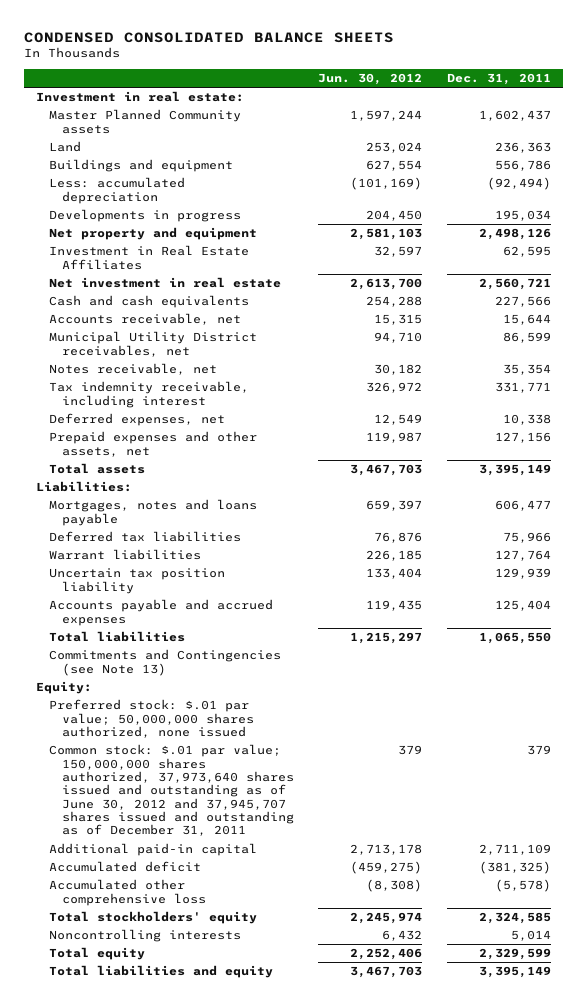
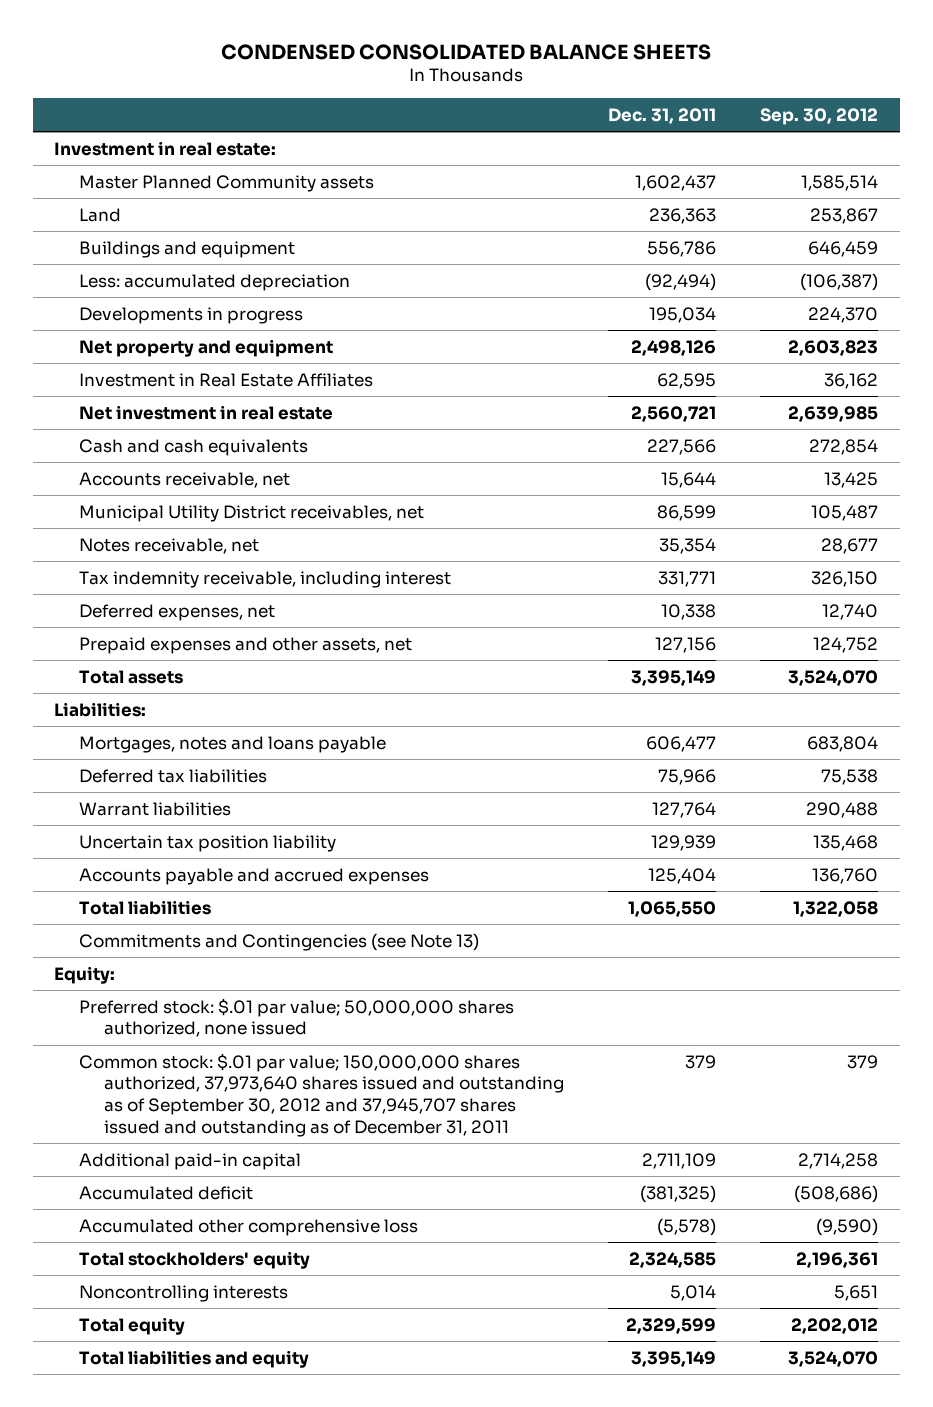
- | Jun. 30, 2012 | Dec. 31, 2011
+ | Dec. 31, 2011 | Sep. 30, 2012
- Common stock: $.01 par value; 150,000,000 shares authorized, 37,973,640 shares issued and outstanding as of June 30, 2012 and 37,945,707 shares issued and outstanding as of December 31, 2011 | 379 | 379
+ Common stock: $.01 par value; 150,000,000 shares authorized, 37,973,640 shares issued and outstanding as of September 30, 2012 and 37,945,707 shares issued and outstanding as of December 31, 2011 | 379 | 379

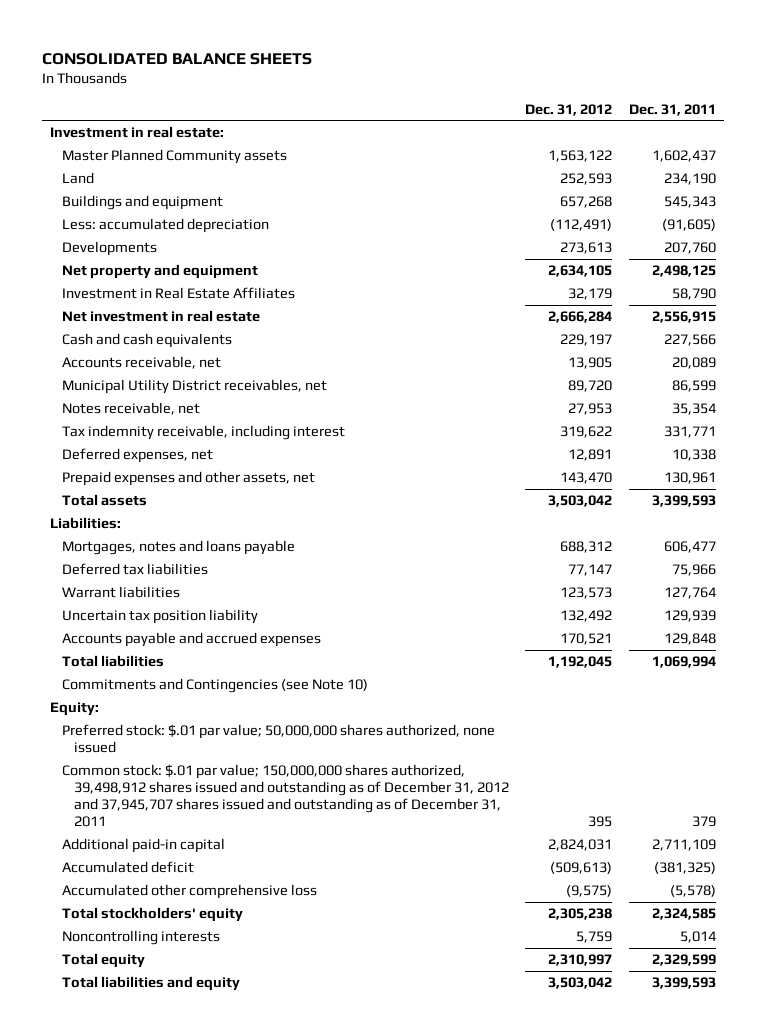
- CONDENSED CONSOLIDATED BALANCE SHEETS
+ CONSOLIDATED BALANCE SHEETS
- | Dec. 31, 2011 | Sep. 30, 2012
+ | Dec. 31, 2012 | Dec. 31, 2011
- Land | 236,363 | 253,867
- Buildings and equipment | 556,786 | 646,459
- Less: accumulated depreciation | (92,494) | (106,387)
- Developments in progress | 195,034 | 224,370
- Net property and equipment | 2,498,126 | 2,603,823
- Investment in Real Estate Affiliates | 62,595 | 36,162
- Net investment in real estate | 2,560,721 | 2,639,985
+ Land | 252,593 | 234,190
+ Buildings and equipment | 657,268 | 545,343
+ Less: accumulated depreciation | (112,491) | (91,605)
+ Developments | 273,613 | 207,760
+ Net property and equipment | 2,634,105 | 2,498,125
+ Investment in Real Estate Affiliates | 32,179 | 58,790
+ Net investment in real estate | 2,666,284 | 2,556,915
- Accounts receivable, net | 15,644 | 13,425
+ Accounts receivable, net | 13,905 | 20,089
- Prepaid expenses and other assets, net | 127,156 | 124,752
- Total assets | 3,395,149 | 3,524,070
+ Prepaid expenses and other assets, net | 143,470 | 130,961
+ Total assets | 3,503,042 | 3,399,593
- Accounts payable and accrued expenses | 125,404 | 136,760
- Total liabilities | 1,065,550 | 1,322,058
- Commitments and Contingencies (see Note 13)
+ Accounts payable and accrued expenses | 170,521 | 129,848
+ Total liabilities | 1,192,045 | 1,069,994
+ Commitments and Contingencies (see Note 10)
- Common stock: $.01 par value; 150,000,000 shares authorized, 37,973,640 shares issued and outstanding as of September 30, 2012 and 37,945,707 shares issued and outstanding as of December 31, 2011 | 379 | 379
+ Common stock: $.01 par value; 150,000,000 shares authorized, 39,498,912 shares issued and outstanding as of December 31, 2012 and 37,945,707 shares issued and outstanding as of December 31, 2011 | 395 | 379
- Total liabilities and equity | 3,395,149 | 3,524,070
+ Total liabilities and equity | 3,503,042 | 3,399,593

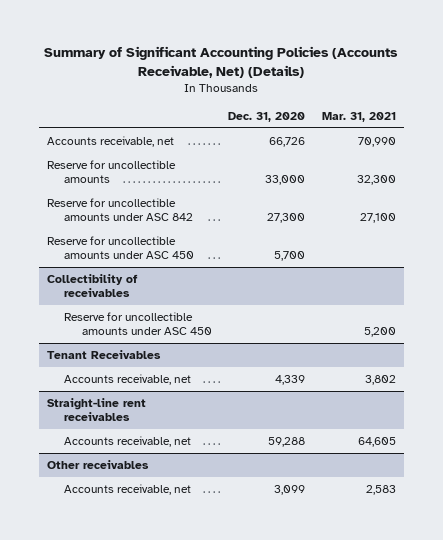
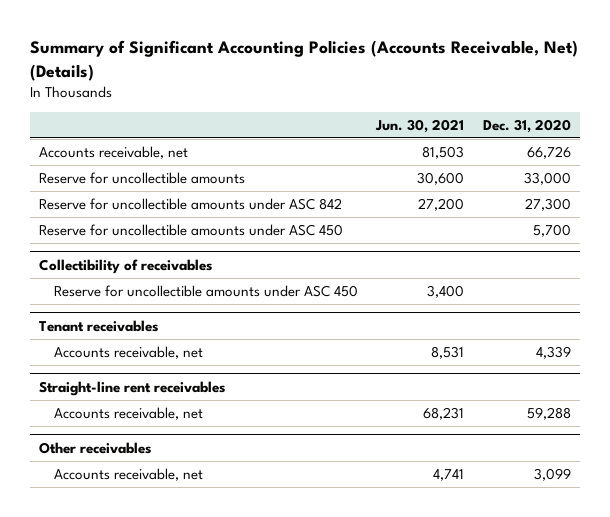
- | Dec. 31, 2020 | Mar. 31, 2021
+ | Jun. 30, 2021 | Dec. 31, 2020
- Tenant Receivables
+ Tenant receivables

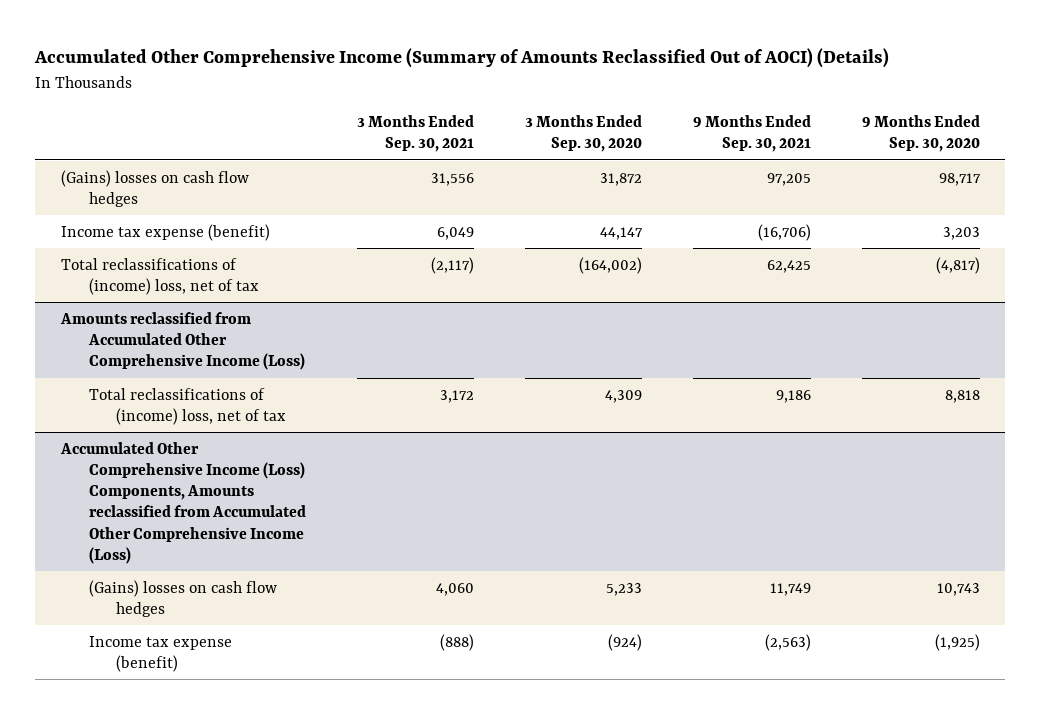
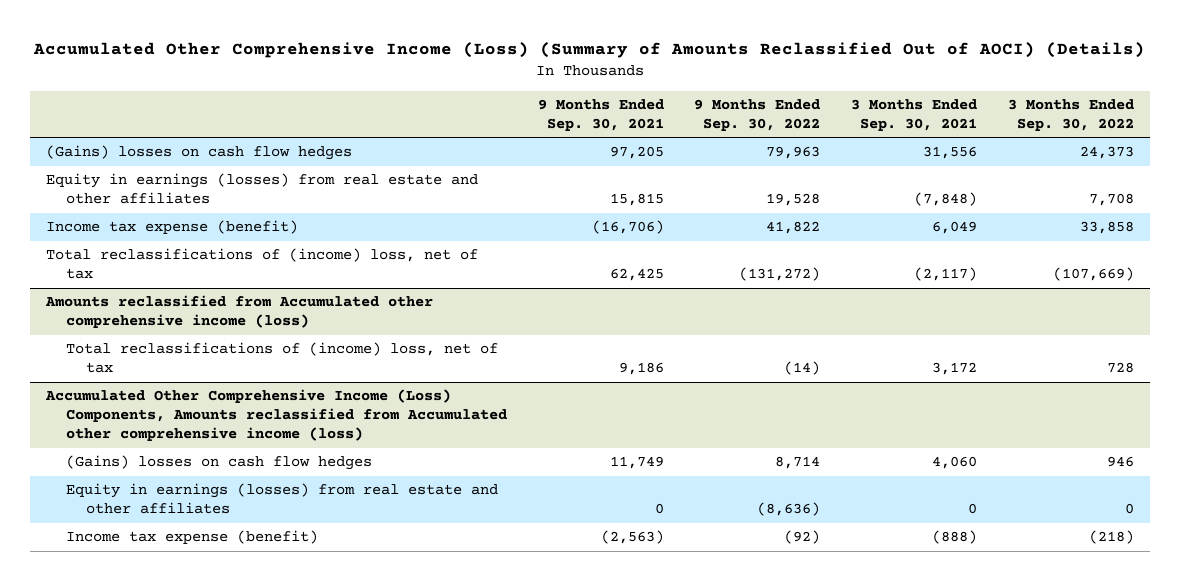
- Accumulated Other Comprehensive Income (Summary of Amounts Reclassified Out of AOCI) (Details)
+ Accumulated Other Comprehensive Income (Loss) (Summary of Amounts Reclassified Out of AOCI) (Details)
- | 3 Months Ended Sep. 30, 2021 | 3 Months Ended Sep. 30, 2020 | 9 Months Ended Sep. 30, 2021 | 9 Months Ended Sep. 30, 2020
+ | 9 Months Ended Sep. 30, 2021 | 9 Months Ended Sep. 30, 2022 | 3 Months Ended Sep. 30, 2021 | 3 Months Ended Sep. 30, 2022
+ Equity in earnings (losses) from real estate and other affiliates | 15,815 | 19,528 | (7,848) | 7,708
- Amounts reclassified from Accumulated Other Comprehensive Income (Loss)
+ Amounts reclassified from Accumulated other comprehensive income (loss)
- Accumulated Other Comprehensive Income (Loss) Components, Amounts reclassified from Accumulated Other Comprehensive Income (Loss)
+ Accumulated Other Comprehensive Income (Loss) Components, Amounts reclassified from Accumulated other comprehensive income (loss)
+ Equity in earnings (losses) from real estate and other affiliates | 0 | (8,636) | 0 | 0

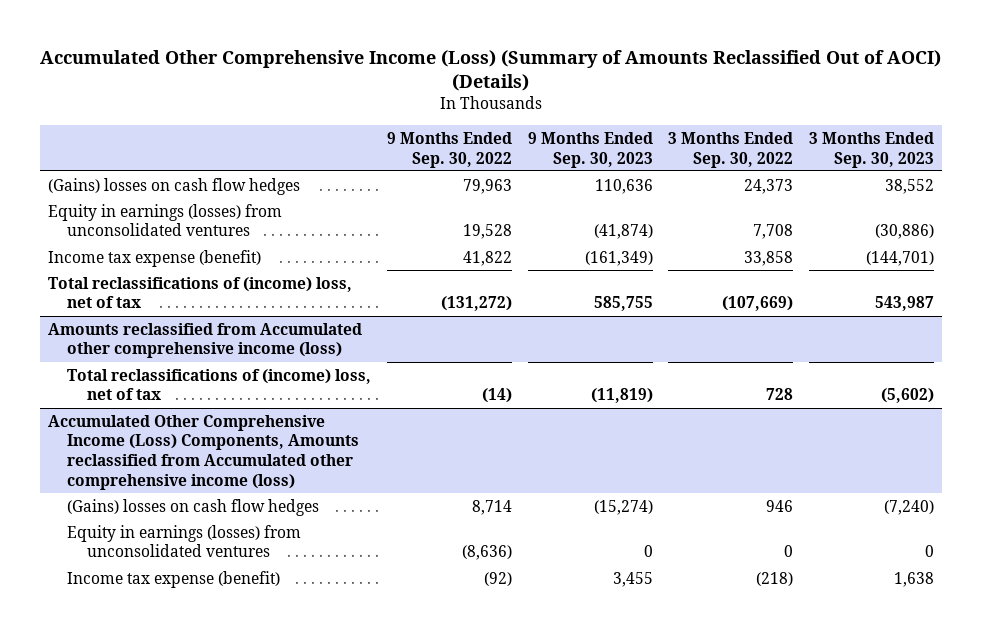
- | 9 Months Ended Sep. 30, 2021 | 9 Months Ended Sep. 30, 2022 | 3 Months Ended Sep. 30, 2021 | 3 Months Ended Sep. 30, 2022
+ | 9 Months Ended Sep. 30, 2022 | 9 Months Ended Sep. 30, 2023 | 3 Months Ended Sep. 30, 2022 | 3 Months Ended Sep. 30, 2023
- Equity in earnings (losses) from real estate and other affiliates | 15,815 | 19,528 | (7,848) | 7,708
+ Equity in earnings (losses) from unconsolidated ventures | 19,528 | (41,874) | 7,708 | (30,886)
@ Accumulated Other Comprehensive Income (Loss) Components, Amounts reclassified from Accumulated other comprehensive income (loss)
- Equity in earnings (losses) from real estate and other affiliates | 0 | (8,636) | 0 | 0
+ Equity in earnings (losses) from unconsolidated ventures | (8,636) | 0 | 0 | 0

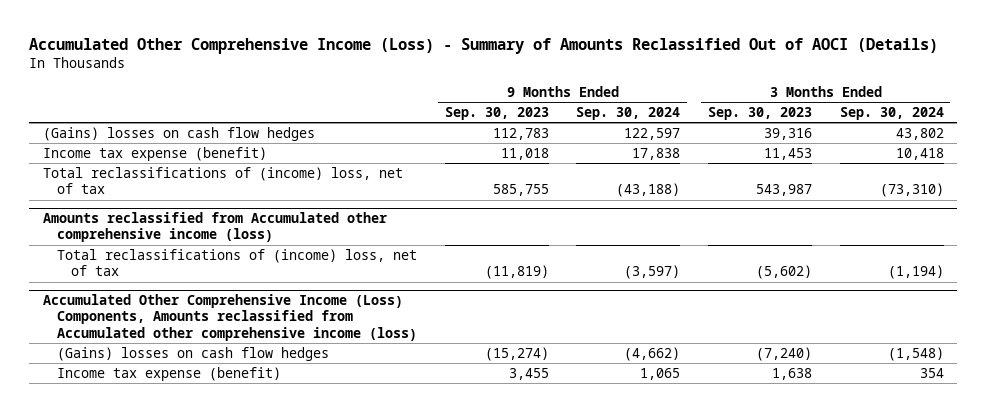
- Accumulated Other Comprehensive Income (Loss) (Summary of Amounts Reclassified Out of AOCI) (Details)
+ Accumulated Other Comprehensive Income (Loss) - Summary of Amounts Reclassified Out of AOCI (Details)
- | 9 Months Ended Sep. 30, 2022 | 9 Months Ended Sep. 30, 2023 | 3 Months Ended Sep. 30, 2022 | 3 Months Ended Sep. 30, 2023
+ | 9 Months Ended Sep. 30, 2023 | 9 Months Ended Sep. 30, 2024 | 3 Months Ended Sep. 30, 2023 | 3 Months Ended Sep. 30, 2024
- (Gains) losses on cash flow hedges | 79,963 | 110,636 | 24,373 | 38,552
- Equity in earnings (losses) from unconsolidated ventures | 19,528 | (41,874) | 7,708 | (30,886)
- Income tax expense (benefit) | 41,822 | (161,349) | 33,858 | (144,701)
+ (Gains) losses on cash flow hedges | 112,783 | 122,597 | 39,316 | 43,802
+ Income tax expense (benefit) | 11,018 | 17,838 | 11,453 | 10,418
@ Accumulated Other Comprehensive Income (Loss) Components, Amounts reclassified from Accumulated other comprehensive income (loss)
- Equity in earnings (losses) from unconsolidated ventures | (8,636) | 0 | 0 | 0

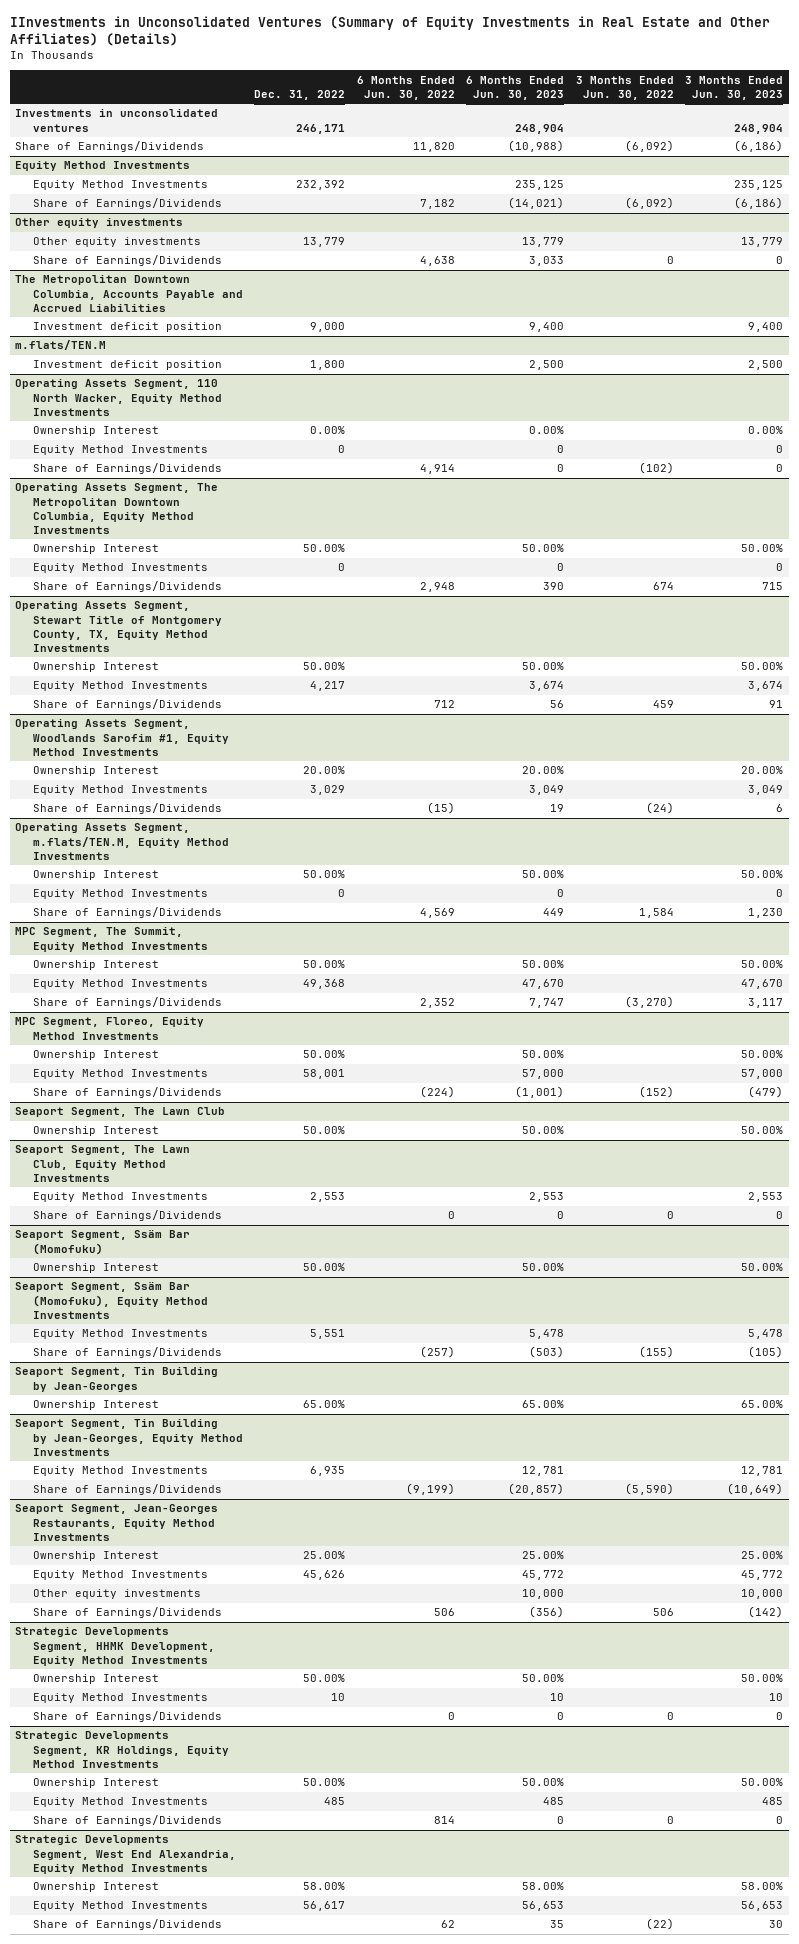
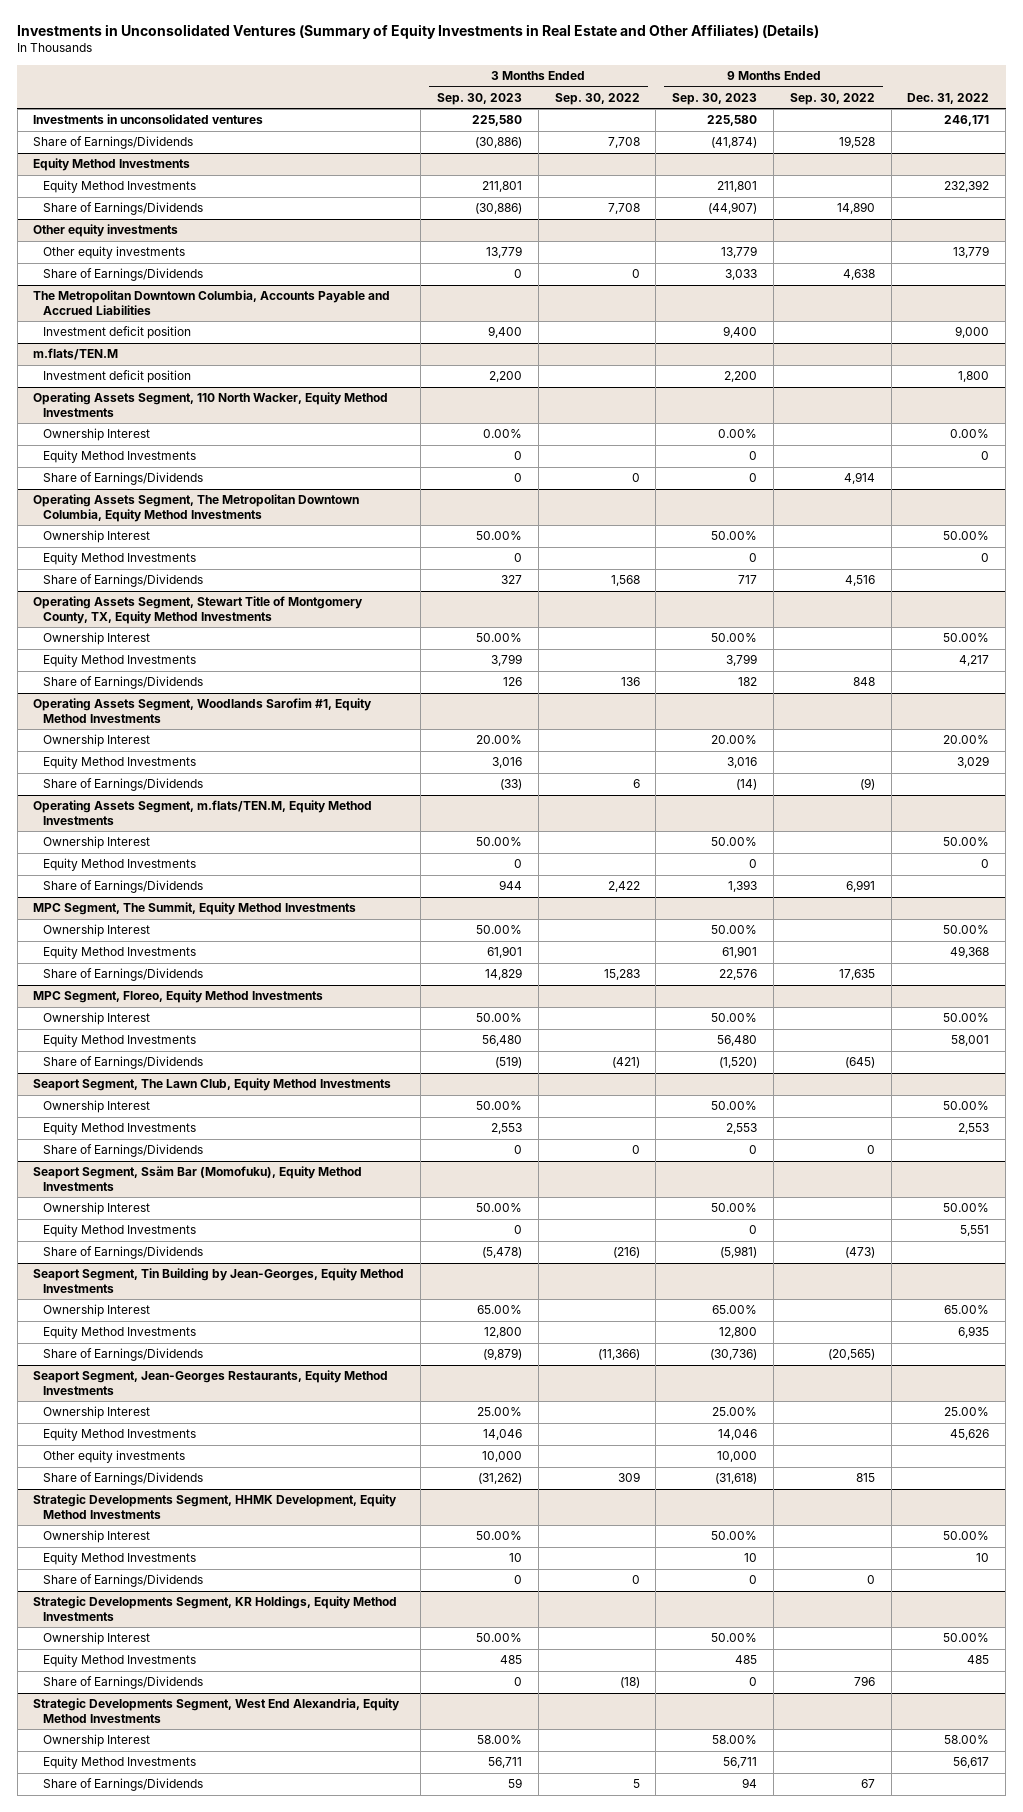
- IInvestments in Unconsolidated Ventures (Summary of Equity Investments in Real Estate and Other Affiliates) (Details)
+ Investments in Unconsolidated Ventures (Summary of Equity Investments in Real Estate and Other Affiliates) (Details)
- | Dec. 31, 2022 | 6 Months Ended Jun. 30, 2022 | 6 Months Ended Jun. 30, 2023 | 3 Months Ended Jun. 30, 2022 | 3 Months Ended Jun. 30, 2023
+ | 3 Months Ended Sep. 30, 2023 | 3 Months Ended Sep. 30, 2022 | 9 Months Ended Sep. 30, 2023 | 9 Months Ended Sep. 30, 2022 | Dec. 31, 2022
- Seaport Segment, The Lawn Club
- Ownership Interest | 50.00% | | 50.00% | | 50.00%
@ Seaport Segment, The Lawn Club, Equity Method Investments
+ Ownership Interest | 50.00% | | 50.00% | | 50.00%
- Seaport Segment, Ssäm Bar (Momofuku)
- Ownership Interest | 50.00% | | 50.00% | | 50.00%
@ Seaport Segment, Ssäm Bar (Momofuku), Equity Method Investments
+ Ownership Interest | 50.00% | | 50.00% | | 50.00%
- Seaport Segment, Tin Building by Jean-Georges
- Ownership Interest | 65.00% | | 65.00% | | 65.00%
@ Seaport Segment, Tin Building by Jean-Georges, Equity Method Investments
+ Ownership Interest | 65.00% | | 65.00% | | 65.00%

